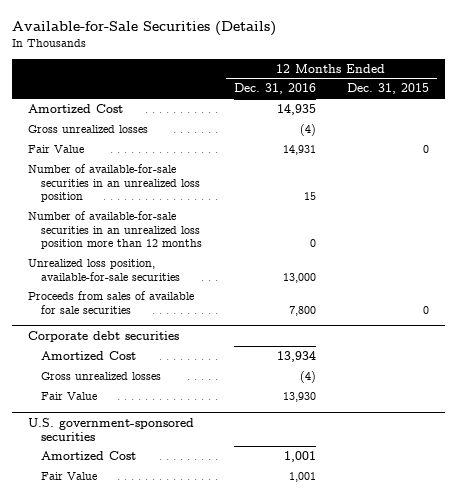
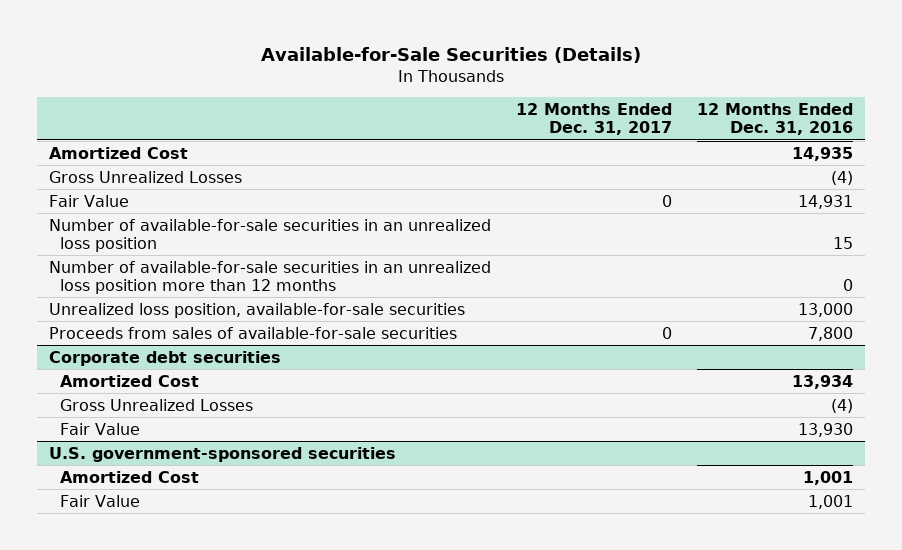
- | 12 Months Ended Dec. 31, 2016 | 12 Months Ended Dec. 31, 2015
+ | 12 Months Ended Dec. 31, 2017 | 12 Months Ended Dec. 31, 2016
- Gross unrealized losses | (4) |
+ Gross Unrealized Losses | | (4)
- Proceeds from sales of available for sale securities | 7,800 | 0
+ Proceeds from sales of available-for-sale securities | 0 | 7,800
@ Corporate debt securities
- Gross unrealized losses | (4) |
+ Gross Unrealized Losses | | (4)

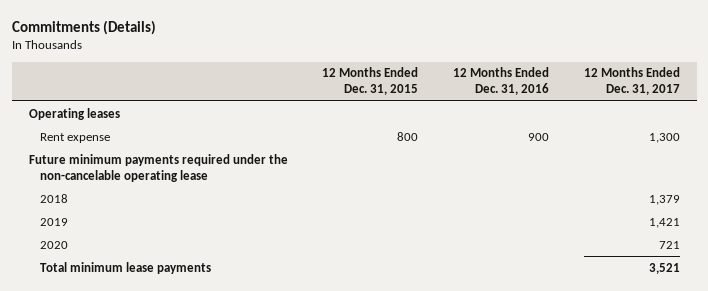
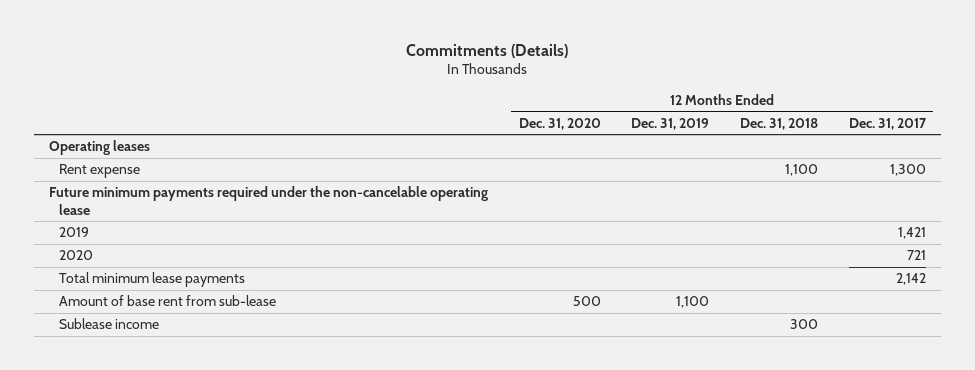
- | 12 Months Ended Dec. 31, 2015 | 12 Months Ended Dec. 31, 2016 | 12 Months Ended Dec. 31, 2017
+ | 12 Months Ended Dec. 31, 2020 | 12 Months Ended Dec. 31, 2019 | 12 Months Ended Dec. 31, 2018 | 12 Months Ended Dec. 31, 2017
- 2018 | | | 1,379
- Total minimum lease payments | | | 3,521
+ Total minimum lease payments | | | | 2,142
+ Amount of base rent from sub-lease | 500 | 1,100 | |
+ Sublease income | | | 300 |

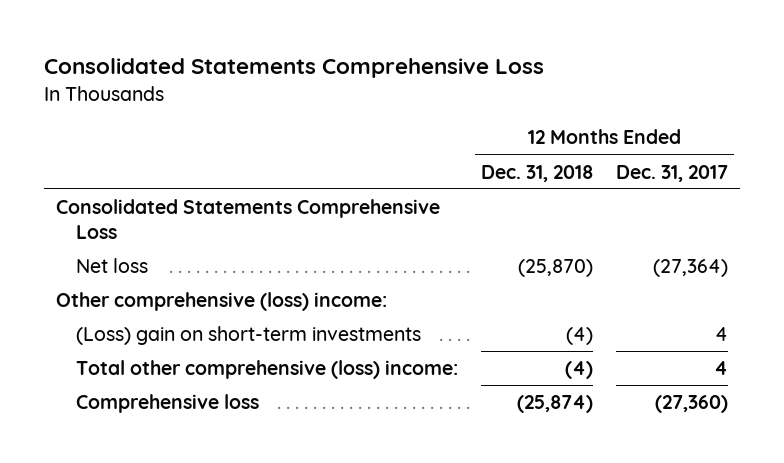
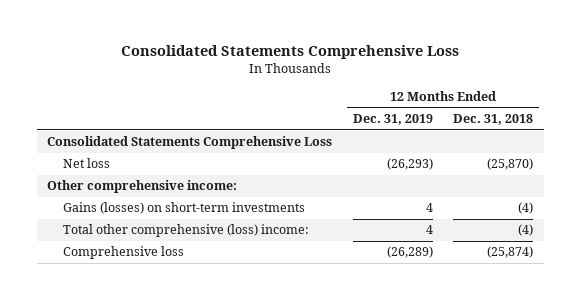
- | 12 Months Ended Dec. 31, 2018 | 12 Months Ended Dec. 31, 2017
+ | 12 Months Ended Dec. 31, 2019 | 12 Months Ended Dec. 31, 2018
- Other comprehensive (loss) income:
- (Loss) gain on short-term investments | (4) | 4
+ Other comprehensive income:
+ Gains (losses) on short-term investments | 4 | (4)

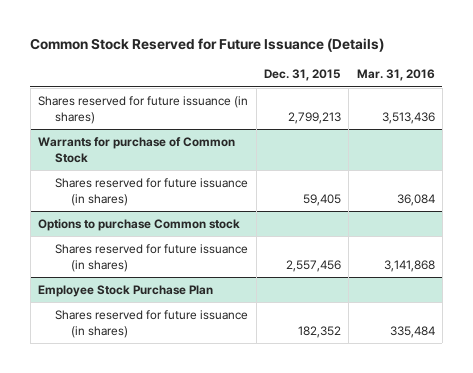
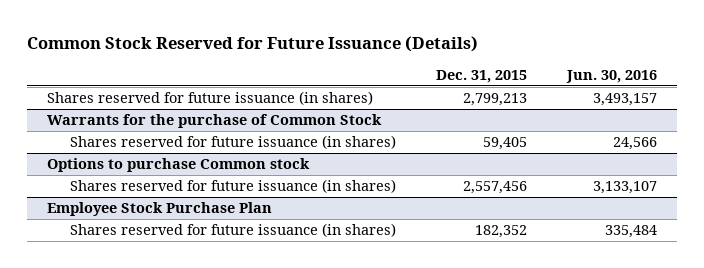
- | Dec. 31, 2015 | Mar. 31, 2016
+ | Dec. 31, 2015 | Jun. 30, 2016
- Warrants for purchase of Common Stock
+ Warrants for the purchase of Common Stock

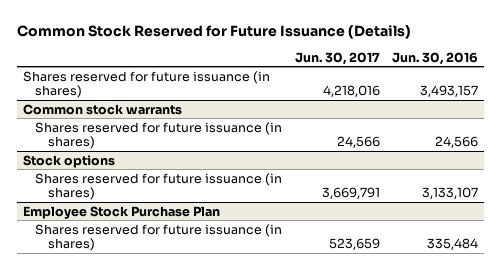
- | Dec. 31, 2015 | Jun. 30, 2016
+ | Jun. 30, 2017 | Jun. 30, 2016
- Warrants for the purchase of Common Stock
+ Common stock warrants
- Options to purchase Common stock
+ Stock options

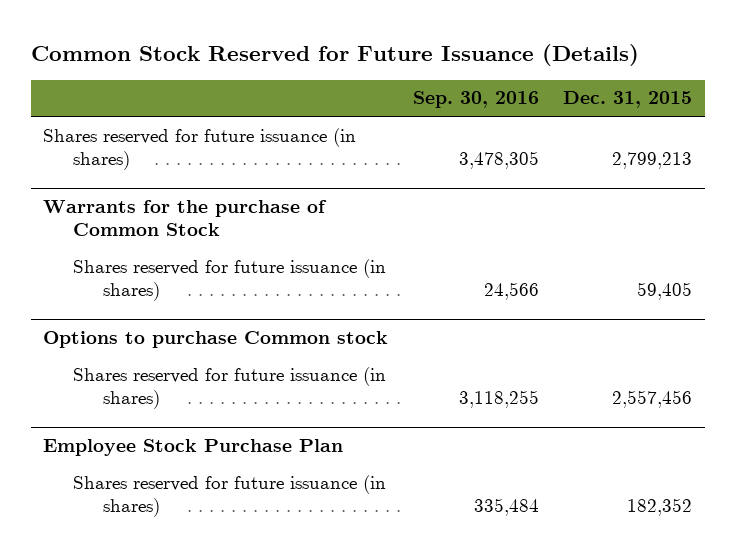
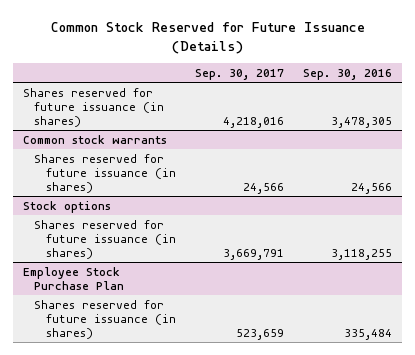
- | Sep. 30, 2016 | Dec. 31, 2015
+ | Sep. 30, 2017 | Sep. 30, 2016
- Warrants for the purchase of Common Stock
+ Common stock warrants
- Options to purchase Common stock
+ Stock options

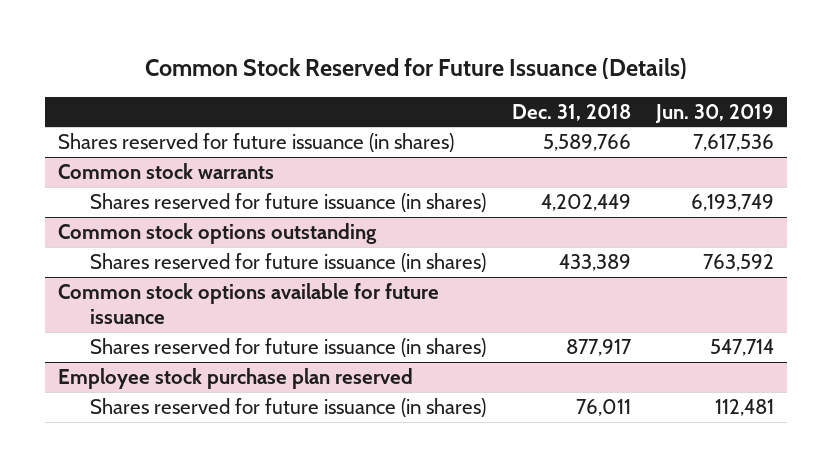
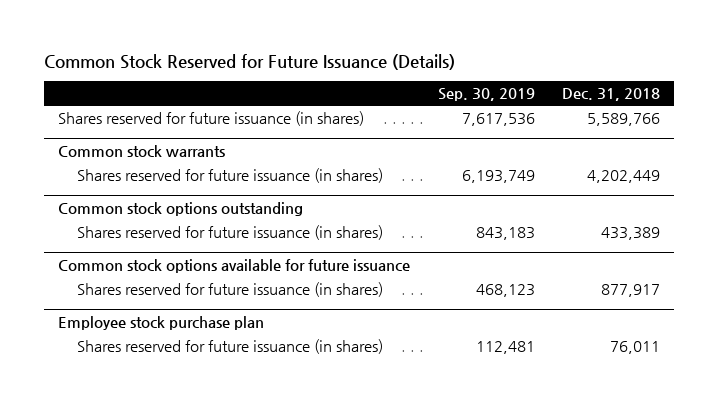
- | Dec. 31, 2018 | Jun. 30, 2019
+ | Sep. 30, 2019 | Dec. 31, 2018
- Employee stock purchase plan reserved
+ Employee stock purchase plan

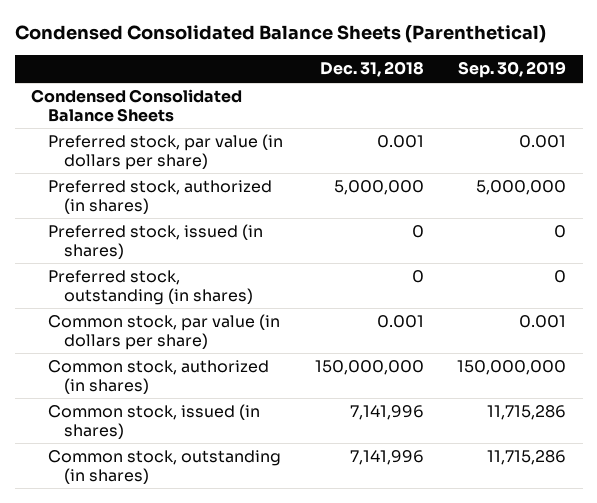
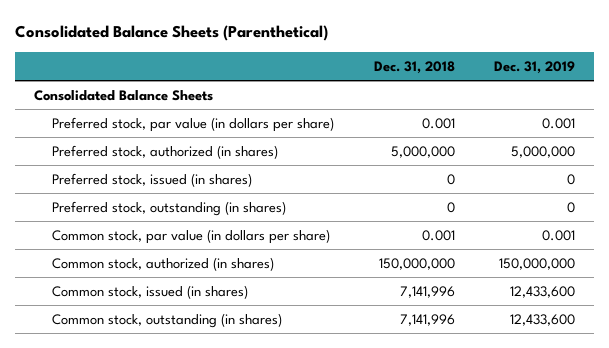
- Condensed Consolidated Balance Sheets (Parenthetical)
+ Consolidated Balance Sheets (Parenthetical)
- | Dec. 31, 2018 | Sep. 30, 2019
+ | Dec. 31, 2018 | Dec. 31, 2019
- Condensed Consolidated Balance Sheets
+ Consolidated Balance Sheets

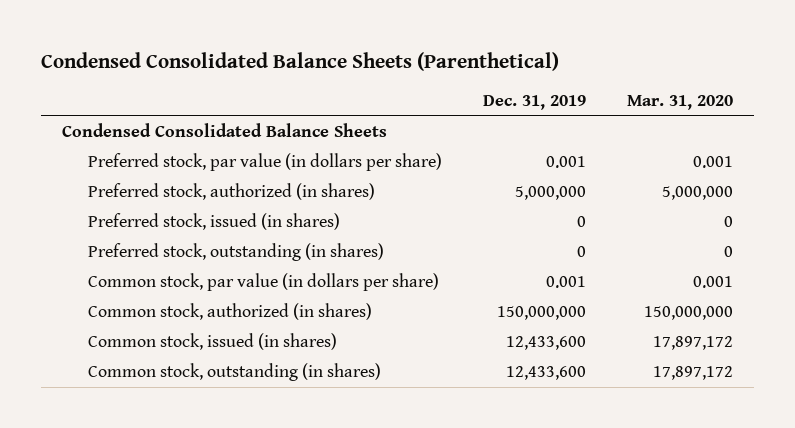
- Consolidated Balance Sheets (Parenthetical)
+ Condensed Consolidated Balance Sheets (Parenthetical)
- | Dec. 31, 2018 | Dec. 31, 2019
+ | Dec. 31, 2019 | Mar. 31, 2020
- Consolidated Balance Sheets
+ Condensed Consolidated Balance Sheets

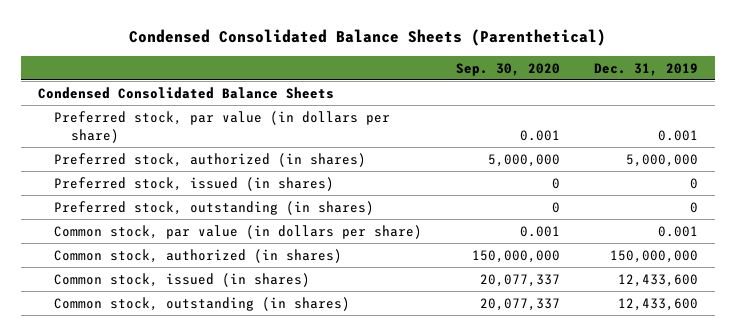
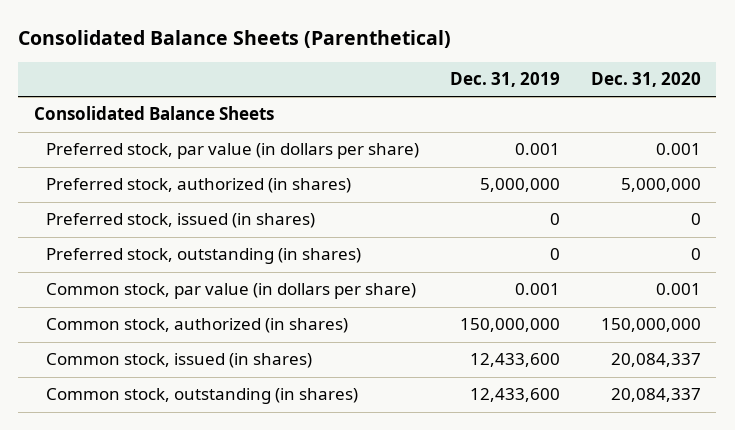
- Condensed Consolidated Balance Sheets (Parenthetical)
+ Consolidated Balance Sheets (Parenthetical)
- | Sep. 30, 2020 | Dec. 31, 2019
+ | Dec. 31, 2019 | Dec. 31, 2020
- Condensed Consolidated Balance Sheets
+ Consolidated Balance Sheets

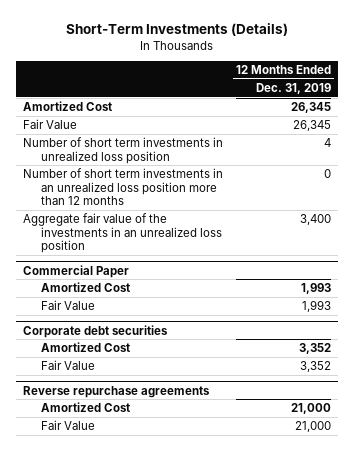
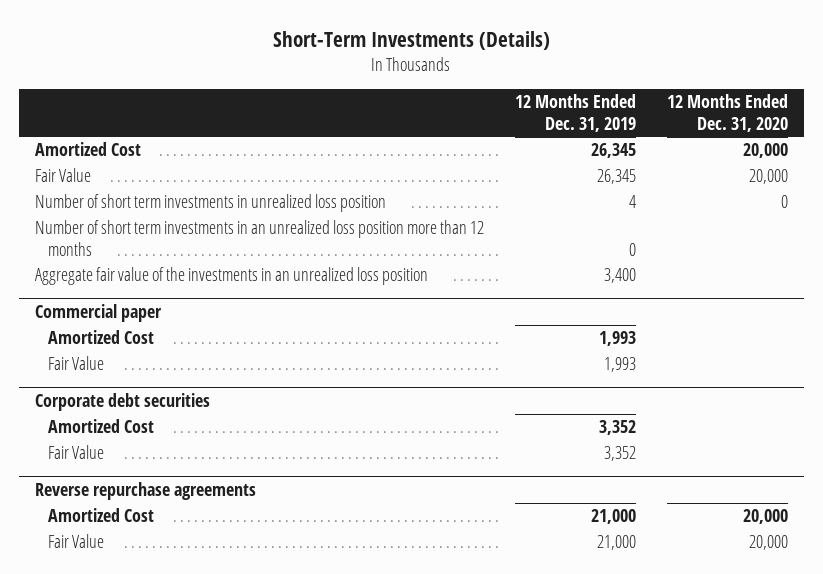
- | 12 Months Ended Dec. 31, 2019
+ | 12 Months Ended Dec. 31, 2019 | 12 Months Ended Dec. 31, 2020
- Commercial Paper
+ Commercial paper

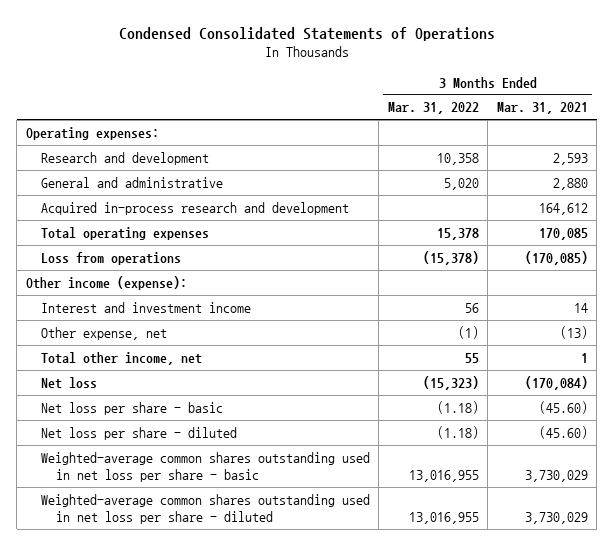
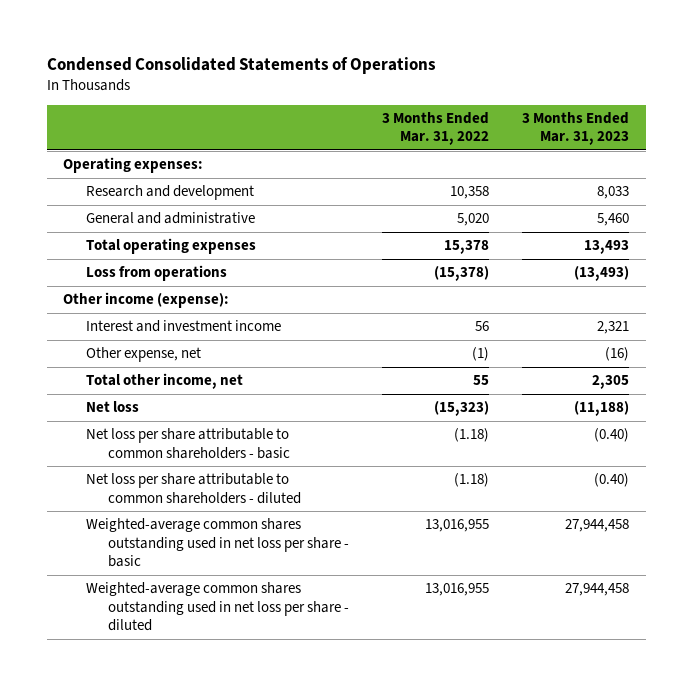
- | 3 Months Ended Mar. 31, 2022 | 3 Months Ended Mar. 31, 2021
+ | 3 Months Ended Mar. 31, 2022 | 3 Months Ended Mar. 31, 2023
- Acquired in-process research and development | | 164,612
- Net loss per share - basic | (1.18) | (45.60)
- Net loss per share - diluted | (1.18) | (45.60)
+ Net loss per share attributable to common shareholders - basic | (1.18) | (0.40)
+ Net loss per share attributable to common shareholders - diluted | (1.18) | (0.40)

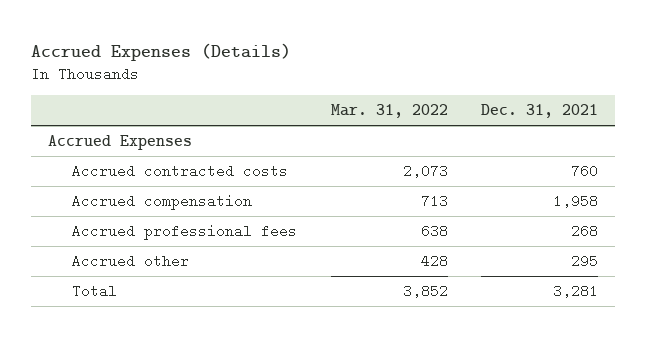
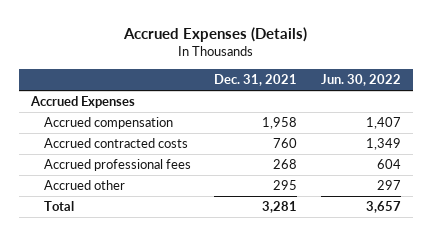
- | Mar. 31, 2022 | Dec. 31, 2021
+ | Dec. 31, 2021 | Jun. 30, 2022
moved down: Accrued contracted costs | 760 | 1,349

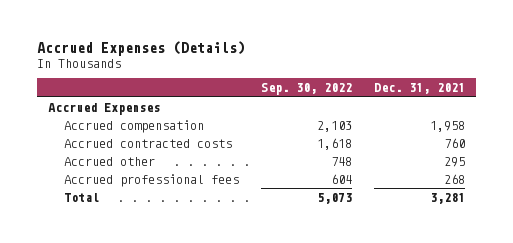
- | Dec. 31, 2021 | Jun. 30, 2022
+ | Sep. 30, 2022 | Dec. 31, 2021
moved down: Accrued professional fees | 604 | 268

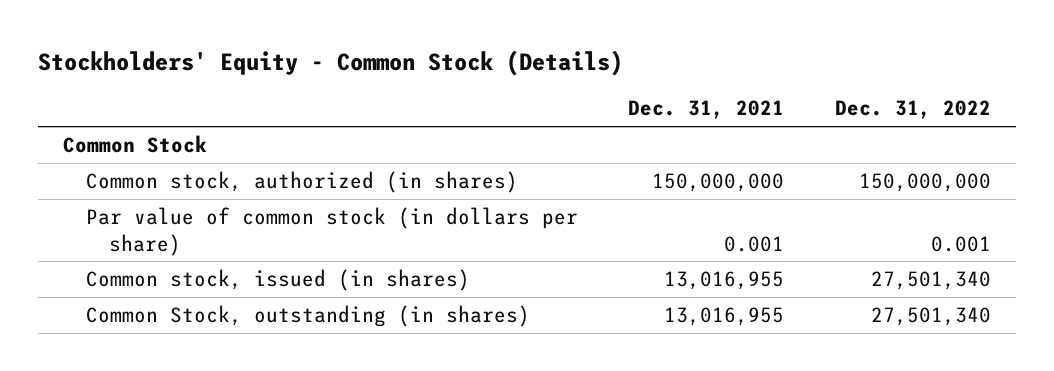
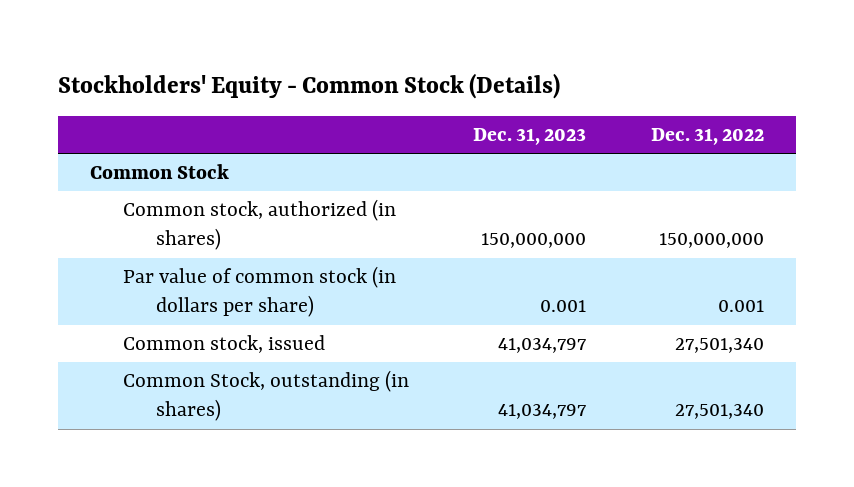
- | Dec. 31, 2021 | Dec. 31, 2022
+ | Dec. 31, 2023 | Dec. 31, 2022
- Common stock, issued (in shares) | 13,016,955 | 27,501,340
+ Common stock, issued | 41,034,797 | 27,501,340

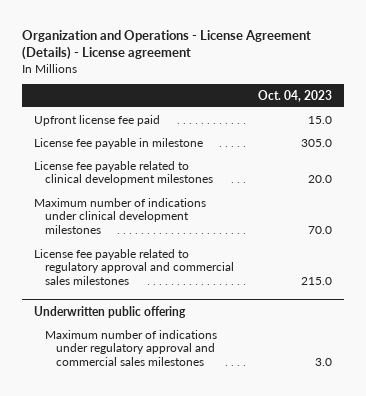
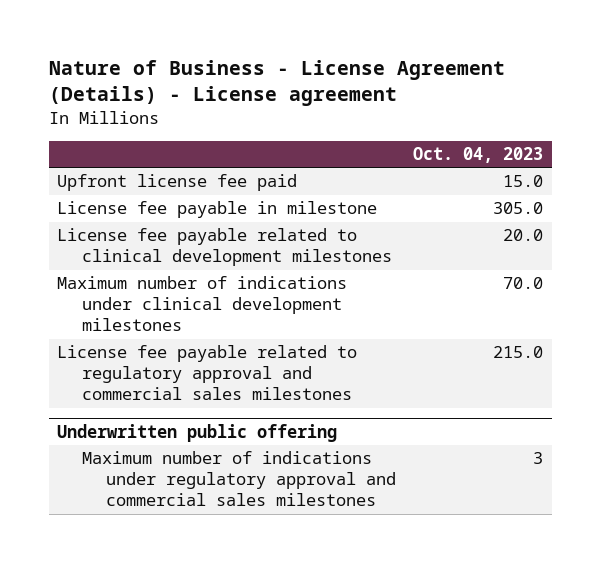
- Organization and Operations - License Agreement (Details) - License agreement
+ Nature of Business - License Agreement (Details) - License agreement
@ Underwritten public offering
- Maximum number of indications under regulatory approval and commercial sales milestones | 3.0
+ Maximum number of indications under regulatory approval and commercial sales milestones | 3

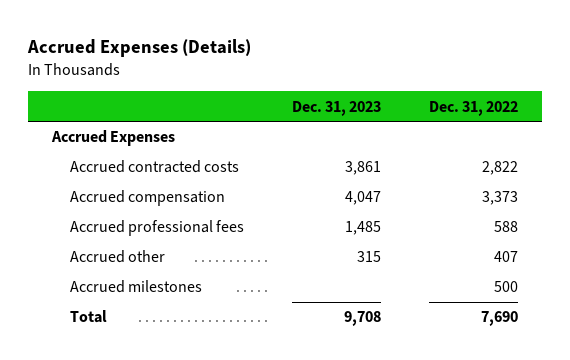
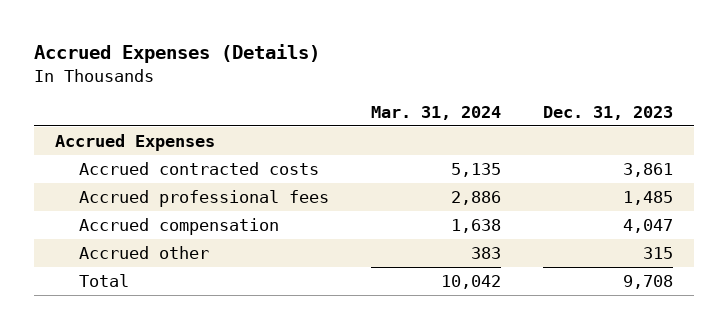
- | Dec. 31, 2023 | Dec. 31, 2022
+ | Mar. 31, 2024 | Dec. 31, 2023
moved down: Accrued compensation | 1,638 | 4,047
- Accrued milestones | | 500

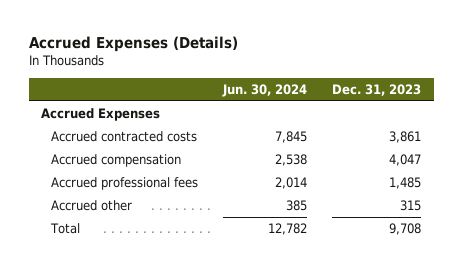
- | Mar. 31, 2024 | Dec. 31, 2023
+ | Jun. 30, 2024 | Dec. 31, 2023
moved down: Accrued professional fees | 2,014 | 1,485

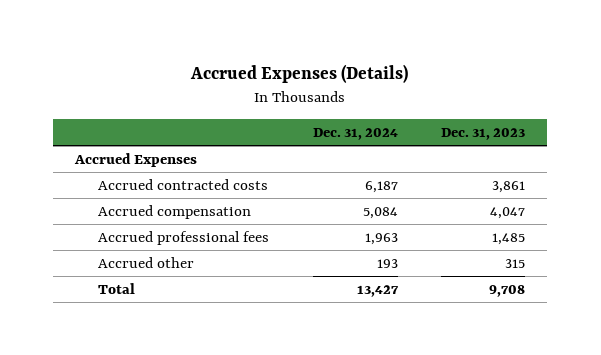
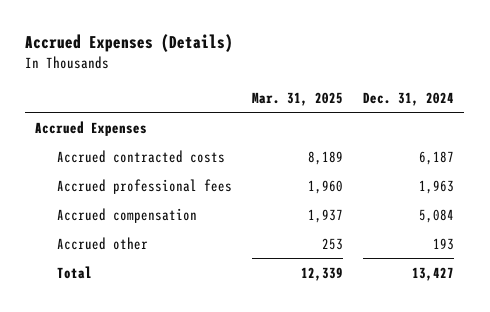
- | Dec. 31, 2024 | Dec. 31, 2023
+ | Mar. 31, 2025 | Dec. 31, 2024
moved down: Accrued compensation | 1,937 | 5,084

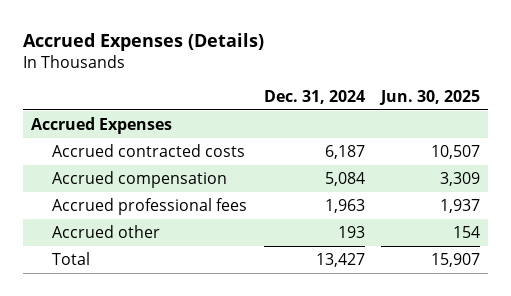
- | Mar. 31, 2025 | Dec. 31, 2024
+ | Dec. 31, 2024 | Jun. 30, 2025
moved down: Accrued professional fees | 1,963 | 1,937

